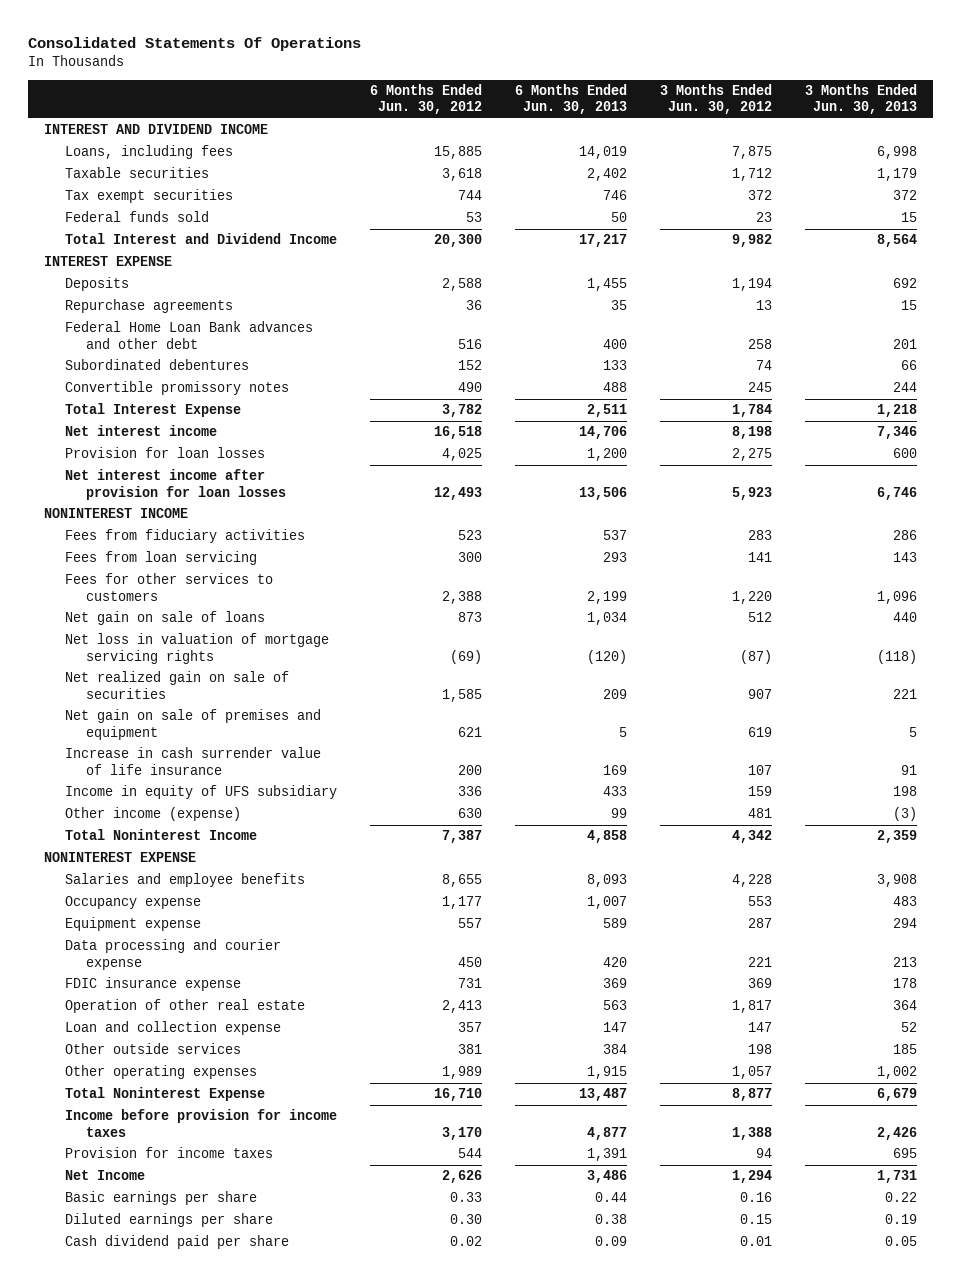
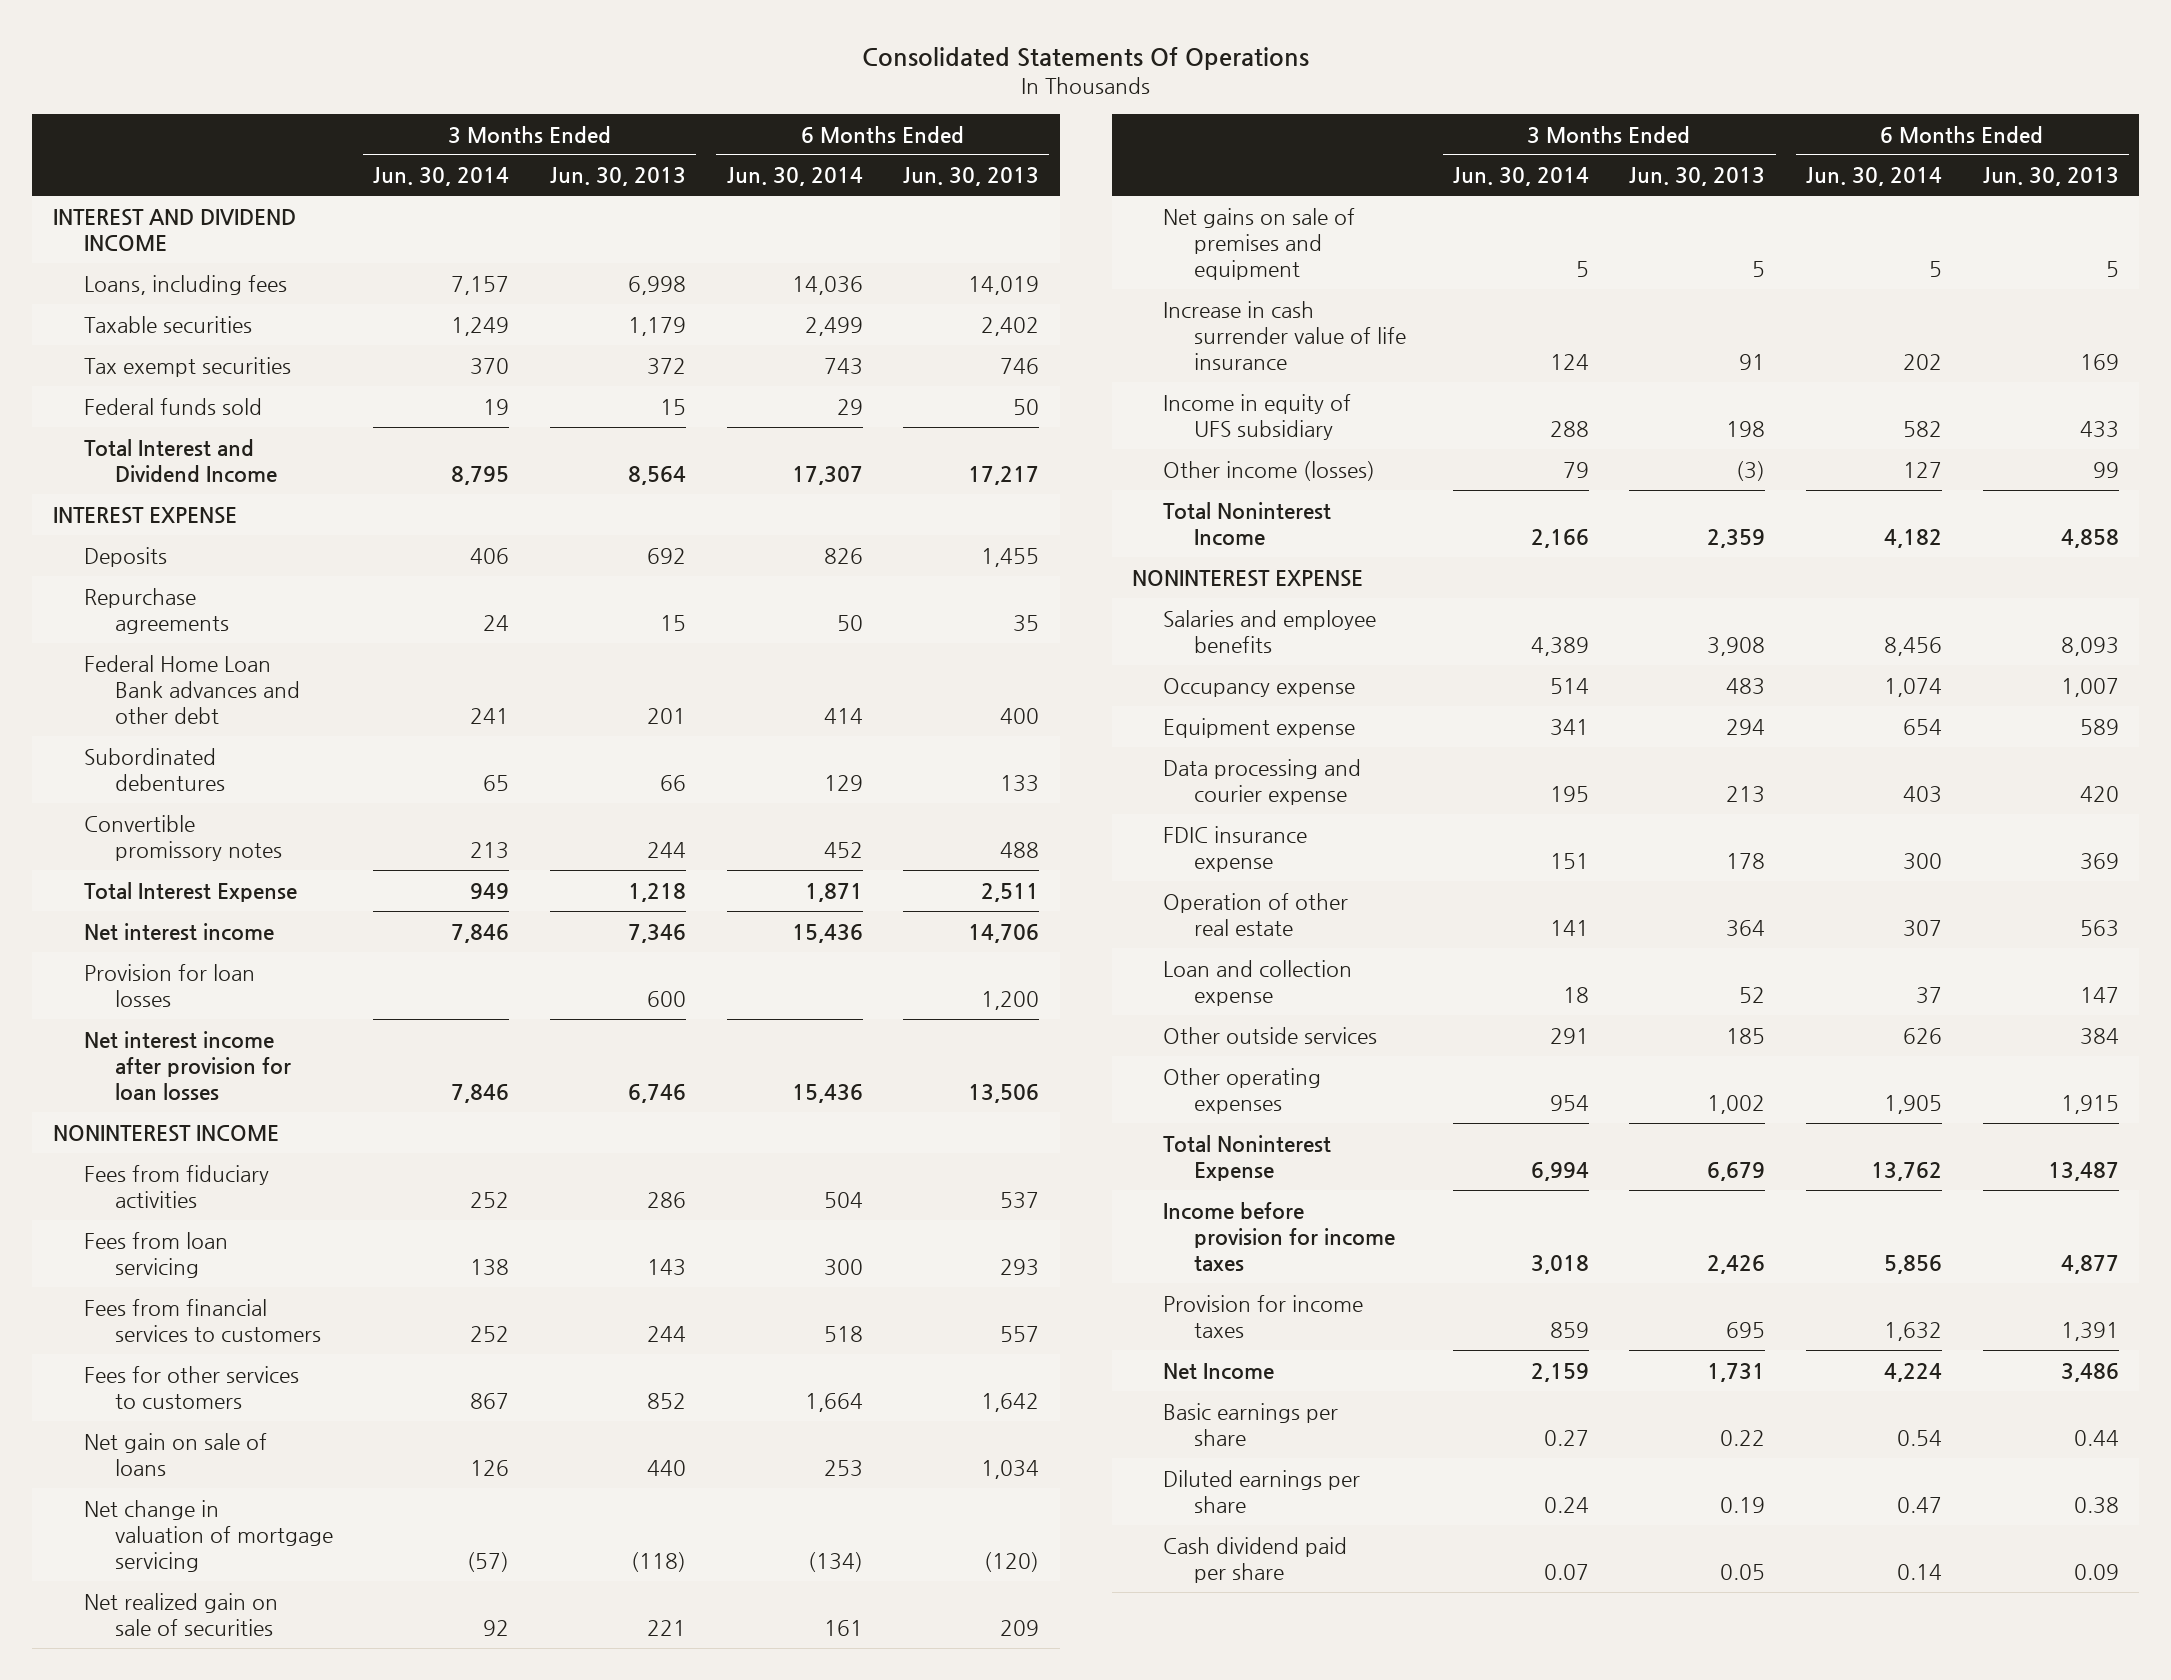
- | 6 Months Ended Jun. 30, 2012 | 6 Months Ended Jun. 30, 2013 | 3 Months Ended Jun. 30, 2012 | 3 Months Ended Jun. 30, 2013
+ | 3 Months Ended Jun. 30, 2014 | 3 Months Ended Jun. 30, 2013 | 6 Months Ended Jun. 30, 2014 | 6 Months Ended Jun. 30, 2013
- Fees for other services to customers | 2,388 | 2,199 | 1,220 | 1,096
+ Fees from financial services to customers | 252 | 244 | 518 | 557
+ Fees for other services to customers | 867 | 852 | 1,664 | 1,642
- Net loss in valuation of mortgage servicing rights | (69) | (120) | (87) | (118)
+ Net change in valuation of mortgage servicing | (57) | (118) | (134) | (120)
- Net gain on sale of premises and equipment | 621 | 5 | 619 | 5
+ Net gains on sale of premises and equipment | 5 | 5 | 5 | 5
- Other income (expense) | 630 | 99 | 481 | (3)
+ Other income (losses) | 79 | (3) | 127 | 99

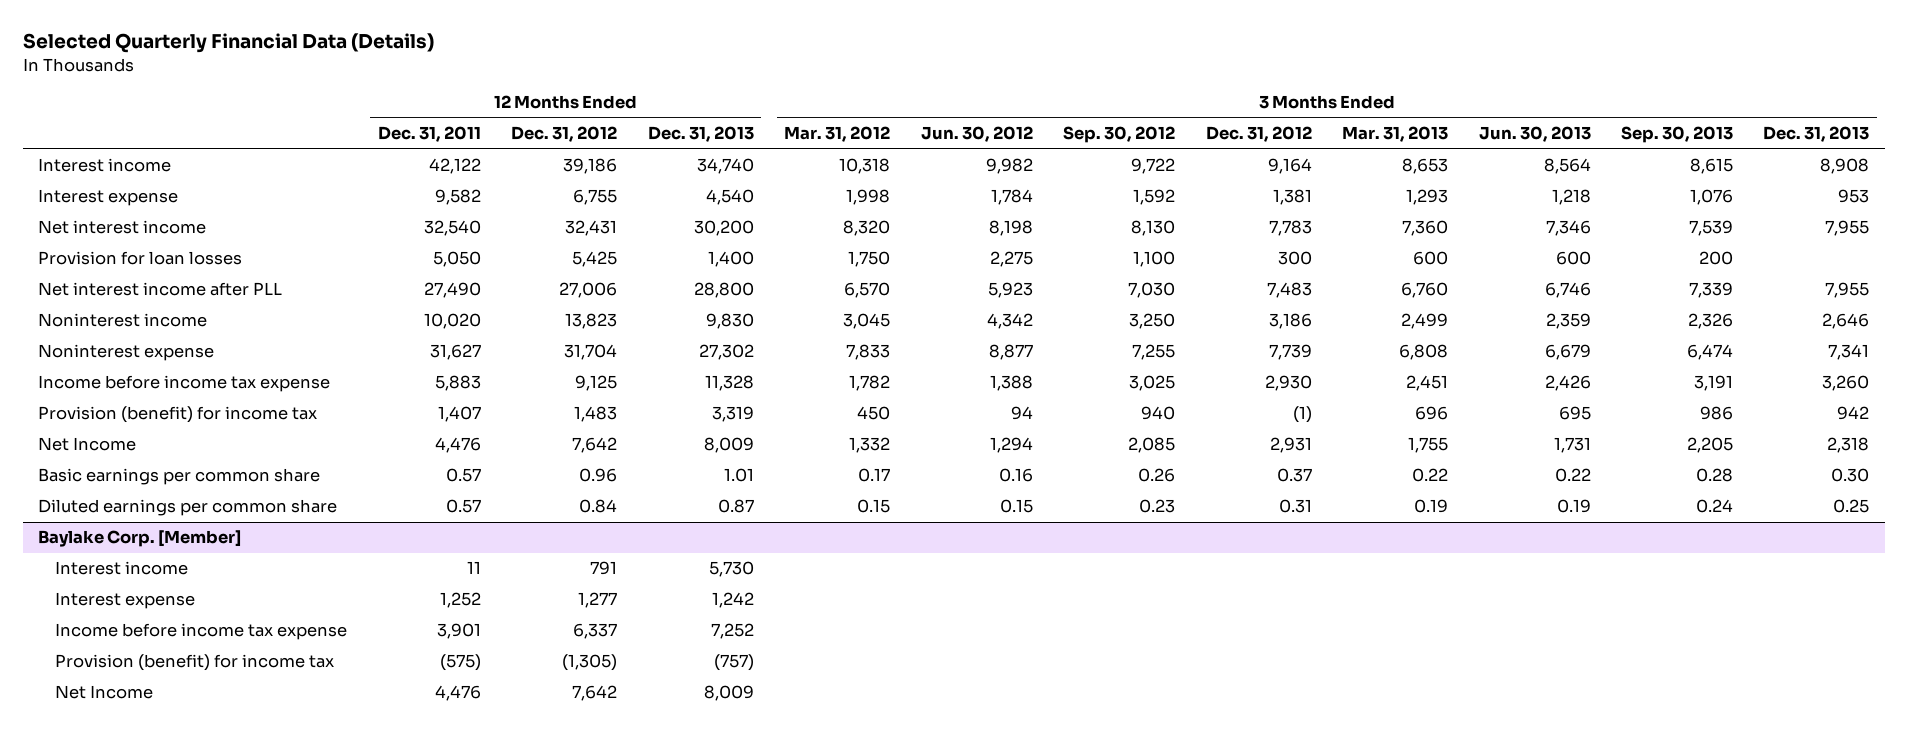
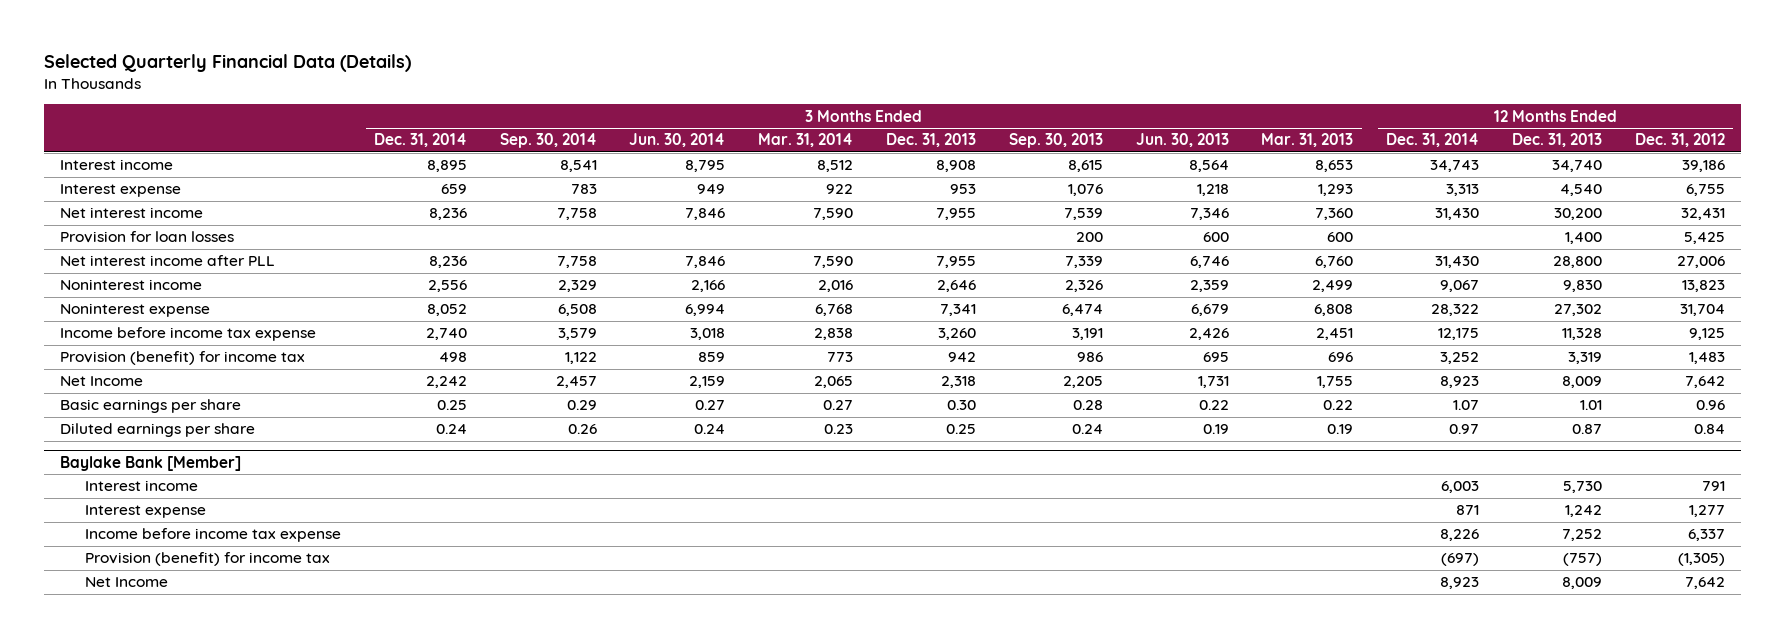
- | 12 Months Ended Dec. 31, 2011 | 12 Months Ended Dec. 31, 2012 | 12 Months Ended Dec. 31, 2013 | 3 Months Ended Mar. 31, 2012 | 3 Months Ended Jun. 30, 2012 | 3 Months Ended Sep. 30, 2012 | 3 Months Ended Dec. 31, 2012 | 3 Months Ended Mar. 31, 2013 | 3 Months Ended Jun. 30, 2013 | 3 Months Ended Sep. 30, 2013 | 3 Months Ended Dec. 31, 2013
+ | 3 Months Ended Dec. 31, 2014 | 3 Months Ended Sep. 30, 2014 | 3 Months Ended Jun. 30, 2014 | 3 Months Ended Mar. 31, 2014 | 3 Months Ended Dec. 31, 2013 | 3 Months Ended Sep. 30, 2013 | 3 Months Ended Jun. 30, 2013 | 3 Months Ended Mar. 31, 2013 | 12 Months Ended Dec. 31, 2014 | 12 Months Ended Dec. 31, 2013 | 12 Months Ended Dec. 31, 2012
- Basic earnings per common share | 0.57 | 0.96 | 1.01 | 0.17 | 0.16 | 0.26 | 0.37 | 0.22 | 0.22 | 0.28 | 0.30
- Diluted earnings per common share | 0.57 | 0.84 | 0.87 | 0.15 | 0.15 | 0.23 | 0.31 | 0.19 | 0.19 | 0.24 | 0.25
- Baylake Corp. [Member]
+ Basic earnings per share | 0.25 | 0.29 | 0.27 | 0.27 | 0.30 | 0.28 | 0.22 | 0.22 | 1.07 | 1.01 | 0.96
+ Diluted earnings per share | 0.24 | 0.26 | 0.24 | 0.23 | 0.25 | 0.24 | 0.19 | 0.19 | 0.97 | 0.87 | 0.84
+ Baylake Bank [Member]

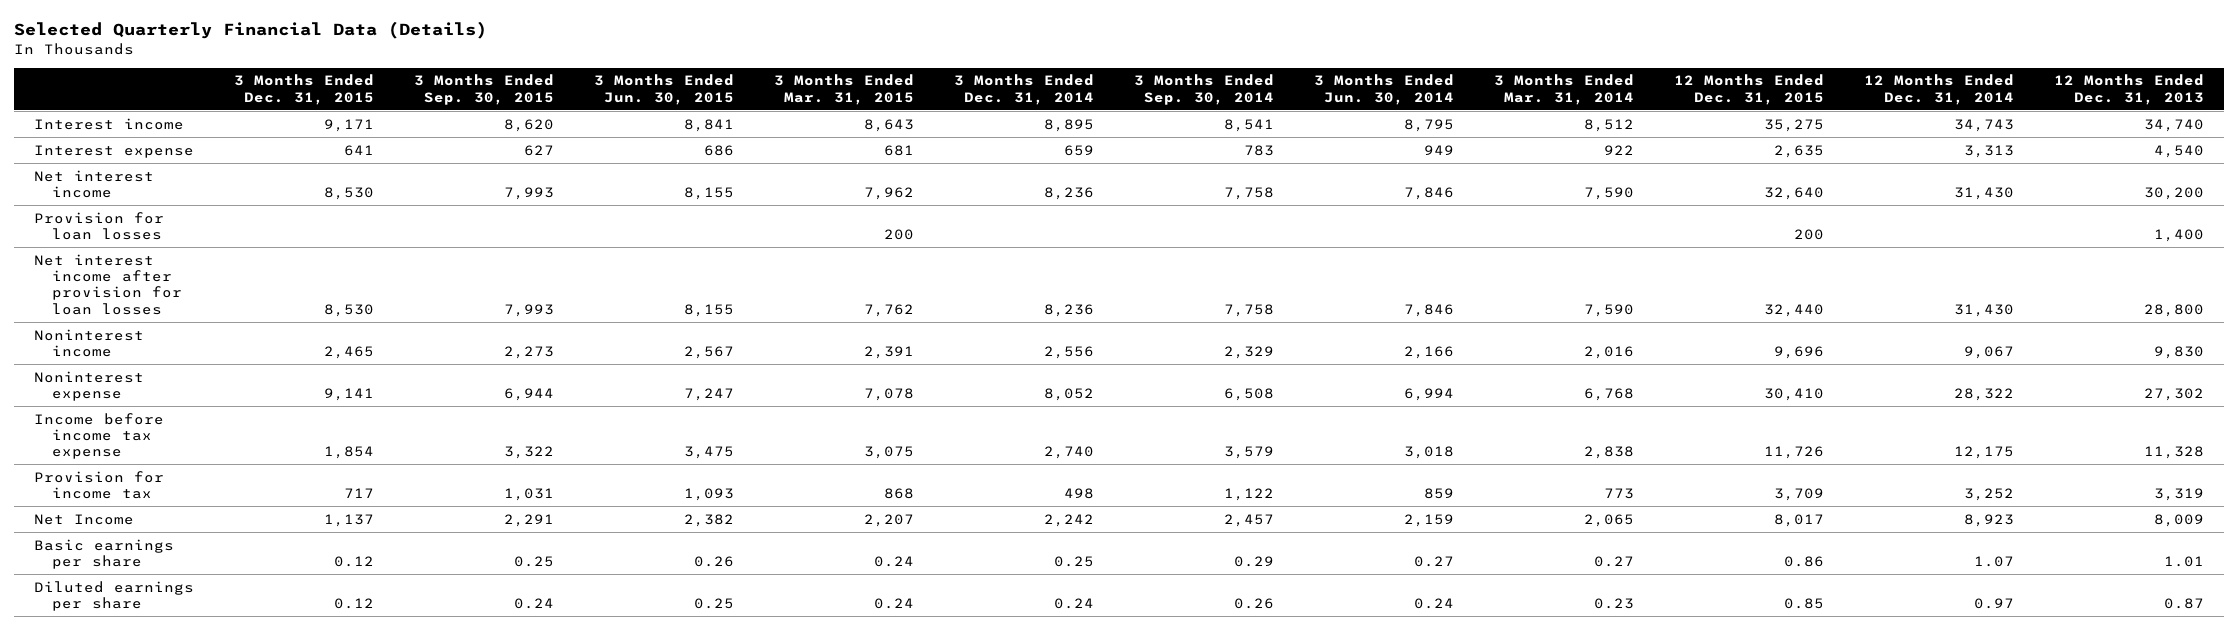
- | 3 Months Ended Dec. 31, 2014 | 3 Months Ended Sep. 30, 2014 | 3 Months Ended Jun. 30, 2014 | 3 Months Ended Mar. 31, 2014 | 3 Months Ended Dec. 31, 2013 | 3 Months Ended Sep. 30, 2013 | 3 Months Ended Jun. 30, 2013 | 3 Months Ended Mar. 31, 2013 | 12 Months Ended Dec. 31, 2014 | 12 Months Ended Dec. 31, 2013 | 12 Months Ended Dec. 31, 2012
+ | 3 Months Ended Dec. 31, 2015 | 3 Months Ended Sep. 30, 2015 | 3 Months Ended Jun. 30, 2015 | 3 Months Ended Mar. 31, 2015 | 3 Months Ended Dec. 31, 2014 | 3 Months Ended Sep. 30, 2014 | 3 Months Ended Jun. 30, 2014 | 3 Months Ended Mar. 31, 2014 | 12 Months Ended Dec. 31, 2015 | 12 Months Ended Dec. 31, 2014 | 12 Months Ended Dec. 31, 2013
- Net interest income after PLL | 8,236 | 7,758 | 7,846 | 7,590 | 7,955 | 7,339 | 6,746 | 6,760 | 31,430 | 28,800 | 27,006
+ Net interest income after provision for loan losses | 8,530 | 7,993 | 8,155 | 7,762 | 8,236 | 7,758 | 7,846 | 7,590 | 32,440 | 31,430 | 28,800
- Provision (benefit) for income tax | 498 | 1,122 | 859 | 773 | 942 | 986 | 695 | 696 | 3,252 | 3,319 | 1,483
+ Provision for income tax | 717 | 1,031 | 1,093 | 868 | 498 | 1,122 | 859 | 773 | 3,709 | 3,252 | 3,319
- Baylake Bank [Member]
- Interest income | | | | | | | | | 6,003 | 5,730 | 791
- Interest expense | | | | | | | | | 871 | 1,242 | 1,277
- Income before income tax expense | | | | | | | | | 8,226 | 7,252 | 6,337
- Provision (benefit) for income tax | | | | | | | | | (697) | (757) | (1,305)
- Net Income | | | | | | | | | 8,923 | 8,009 | 7,642

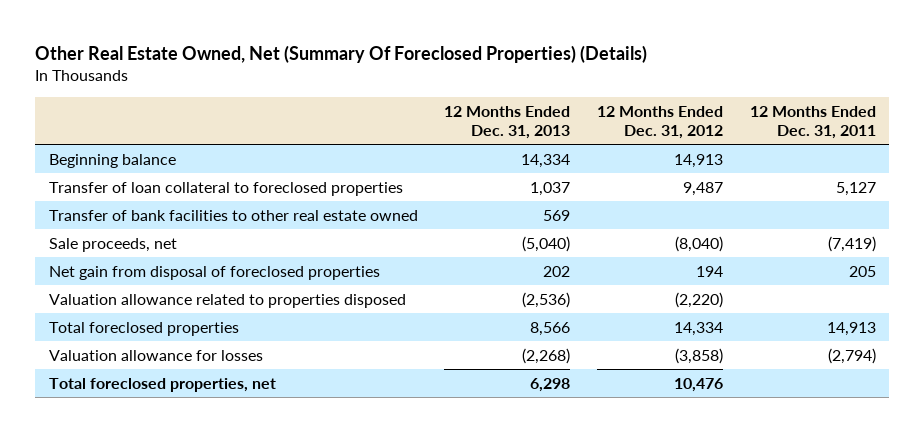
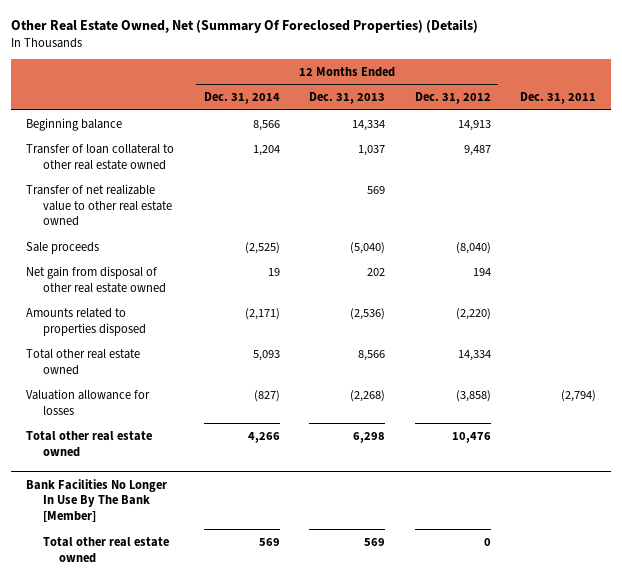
- | 12 Months Ended Dec. 31, 2013 | 12 Months Ended Dec. 31, 2012 | 12 Months Ended Dec. 31, 2011
+ | 12 Months Ended Dec. 31, 2014 | 12 Months Ended Dec. 31, 2013 | 12 Months Ended Dec. 31, 2012 | Dec. 31, 2011
- Transfer of loan collateral to foreclosed properties | 1,037 | 9,487 | 5,127
- Transfer of bank facilities to other real estate owned | 569 | |
- Sale proceeds, net | (5,040) | (8,040) | (7,419)
- Net gain from disposal of foreclosed properties | 202 | 194 | 205
- Valuation allowance related to properties disposed | (2,536) | (2,220) |
- Total foreclosed properties | 8,566 | 14,334 | 14,913
+ Transfer of loan collateral to other real estate owned | 1,204 | 1,037 | 9,487 |
+ Transfer of net realizable value to other real estate owned | | 569 | |
+ Sale proceeds | (2,525) | (5,040) | (8,040) |
+ Net gain from disposal of other real estate owned | 19 | 202 | 194 |
+ Amounts related to properties disposed | (2,171) | (2,536) | (2,220) |
+ Total other real estate owned | 5,093 | 8,566 | 14,334 |
- Total foreclosed properties, net | 6,298 | 10,476 |
+ Total other real estate owned | 4,266 | 6,298 | 10,476 |
+ Bank Facilities No Longer In Use By The Bank [Member]
+ Total other real estate owned | 569 | 569 | 0 |

